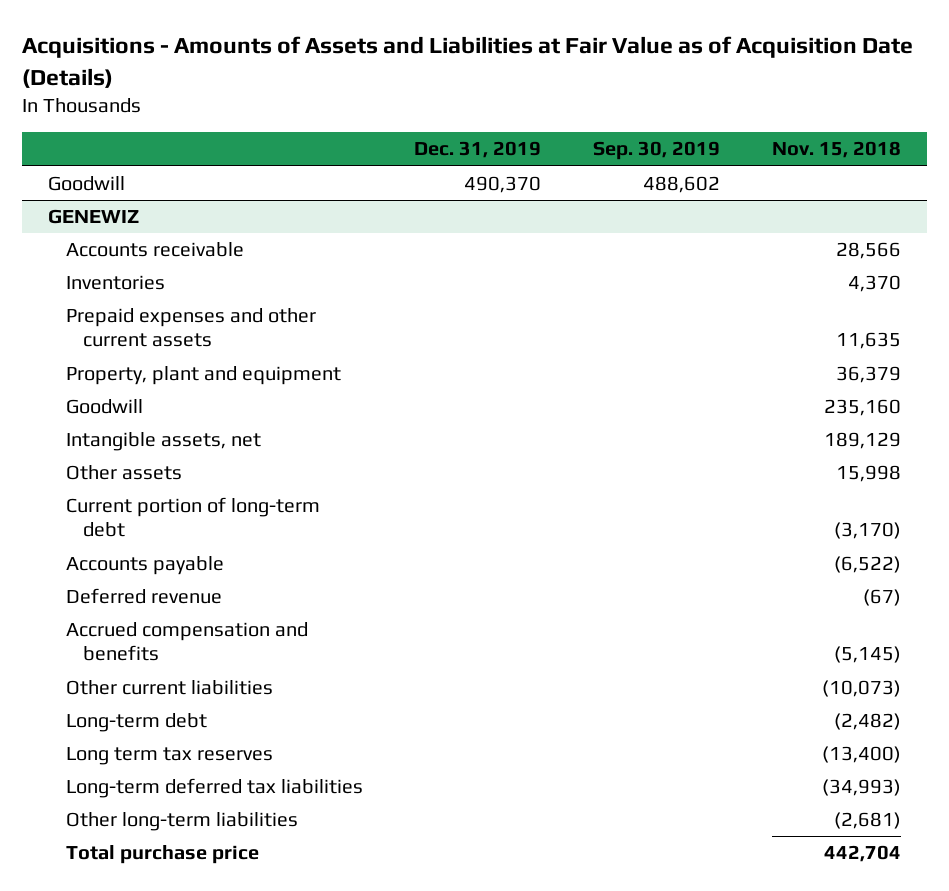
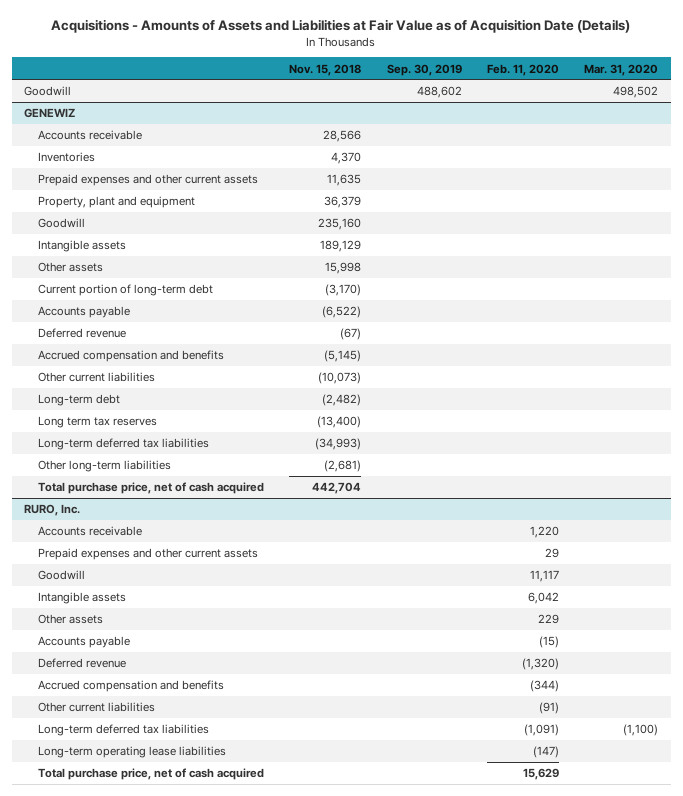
- | Dec. 31, 2019 | Sep. 30, 2019 | Nov. 15, 2018
+ | Nov. 15, 2018 | Sep. 30, 2019 | Feb. 11, 2020 | Mar. 31, 2020
@ GENEWIZ
- Intangible assets, net | | | 189,129
+ Intangible assets | 189,129 | | |
- Total purchase price | | | 442,704
+ Total purchase price, net of cash acquired | 442,704 | | |
+ RURO, Inc.
+ Accounts receivable | | | 1,220 |
+ Prepaid expenses and other current assets | | | 29 |
+ Goodwill | | | 11,117 |
+ Intangible assets | | | 6,042 |
+ Other assets | | | 229 |
+ Accounts payable | | | (15) |
+ Deferred revenue | | | (1,320) |
+ Accrued compensation and benefits | | | (344) |
+ Other current liabilities | | | (91) |
+ Long-term deferred tax liabilities | | | (1,091) | (1,100)
+ Long-term operating lease liabilities | | | (147) |
+ Total purchase price, net of cash acquired | | | 15,629 |

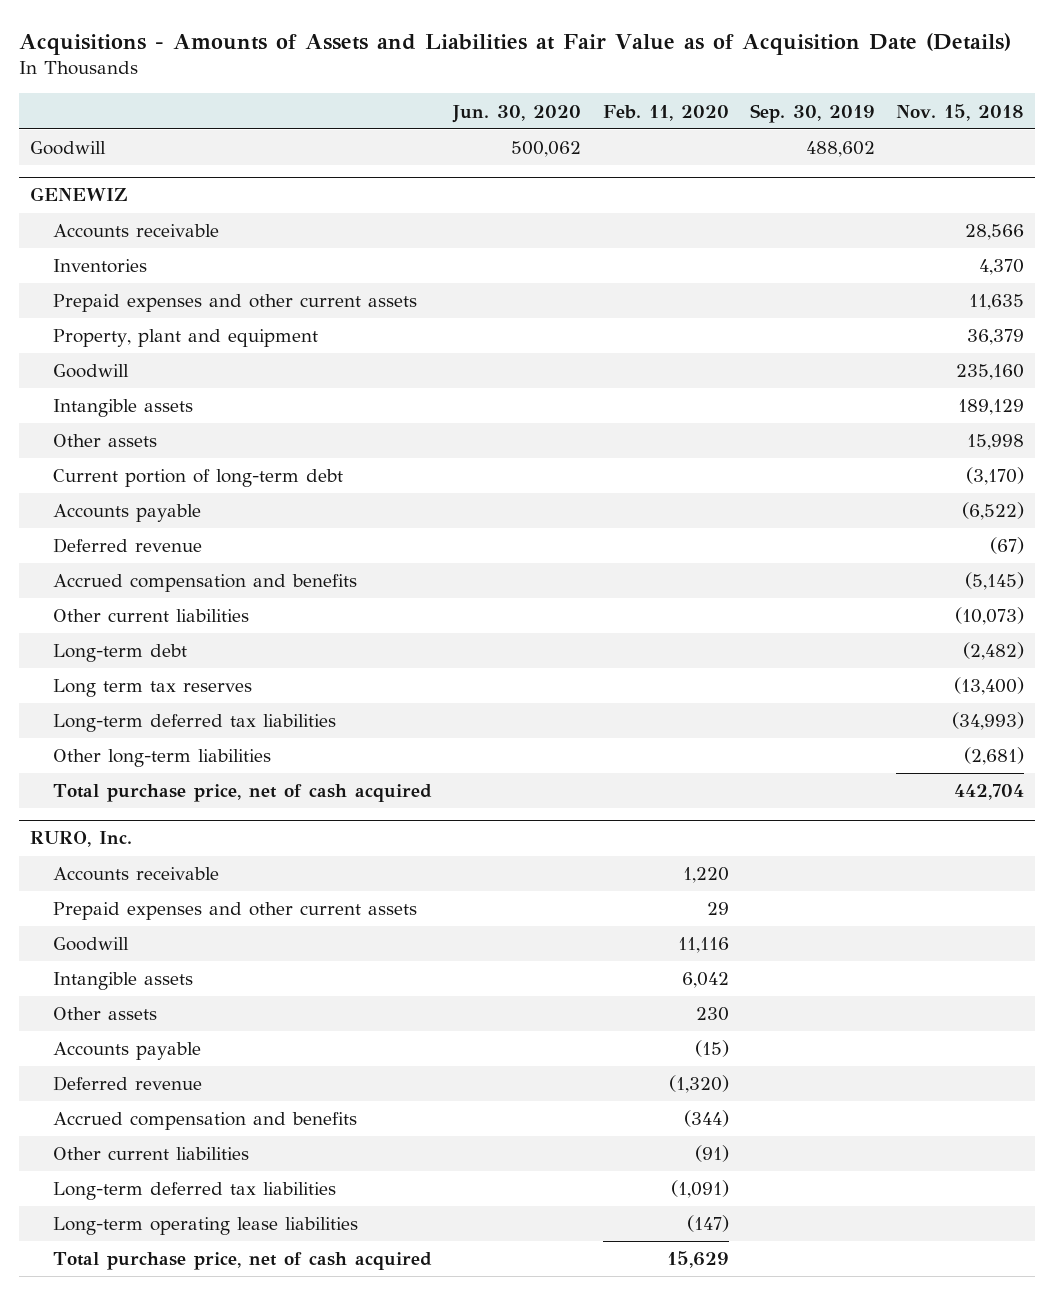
- | Nov. 15, 2018 | Sep. 30, 2019 | Feb. 11, 2020 | Mar. 31, 2020
+ | Jun. 30, 2020 | Feb. 11, 2020 | Sep. 30, 2019 | Nov. 15, 2018
@ RURO, Inc.
- Goodwill | | | 11,117 |
+ Goodwill | | 11,116 | |
- Other assets | | | 229 |
+ Other assets | | 230 | |

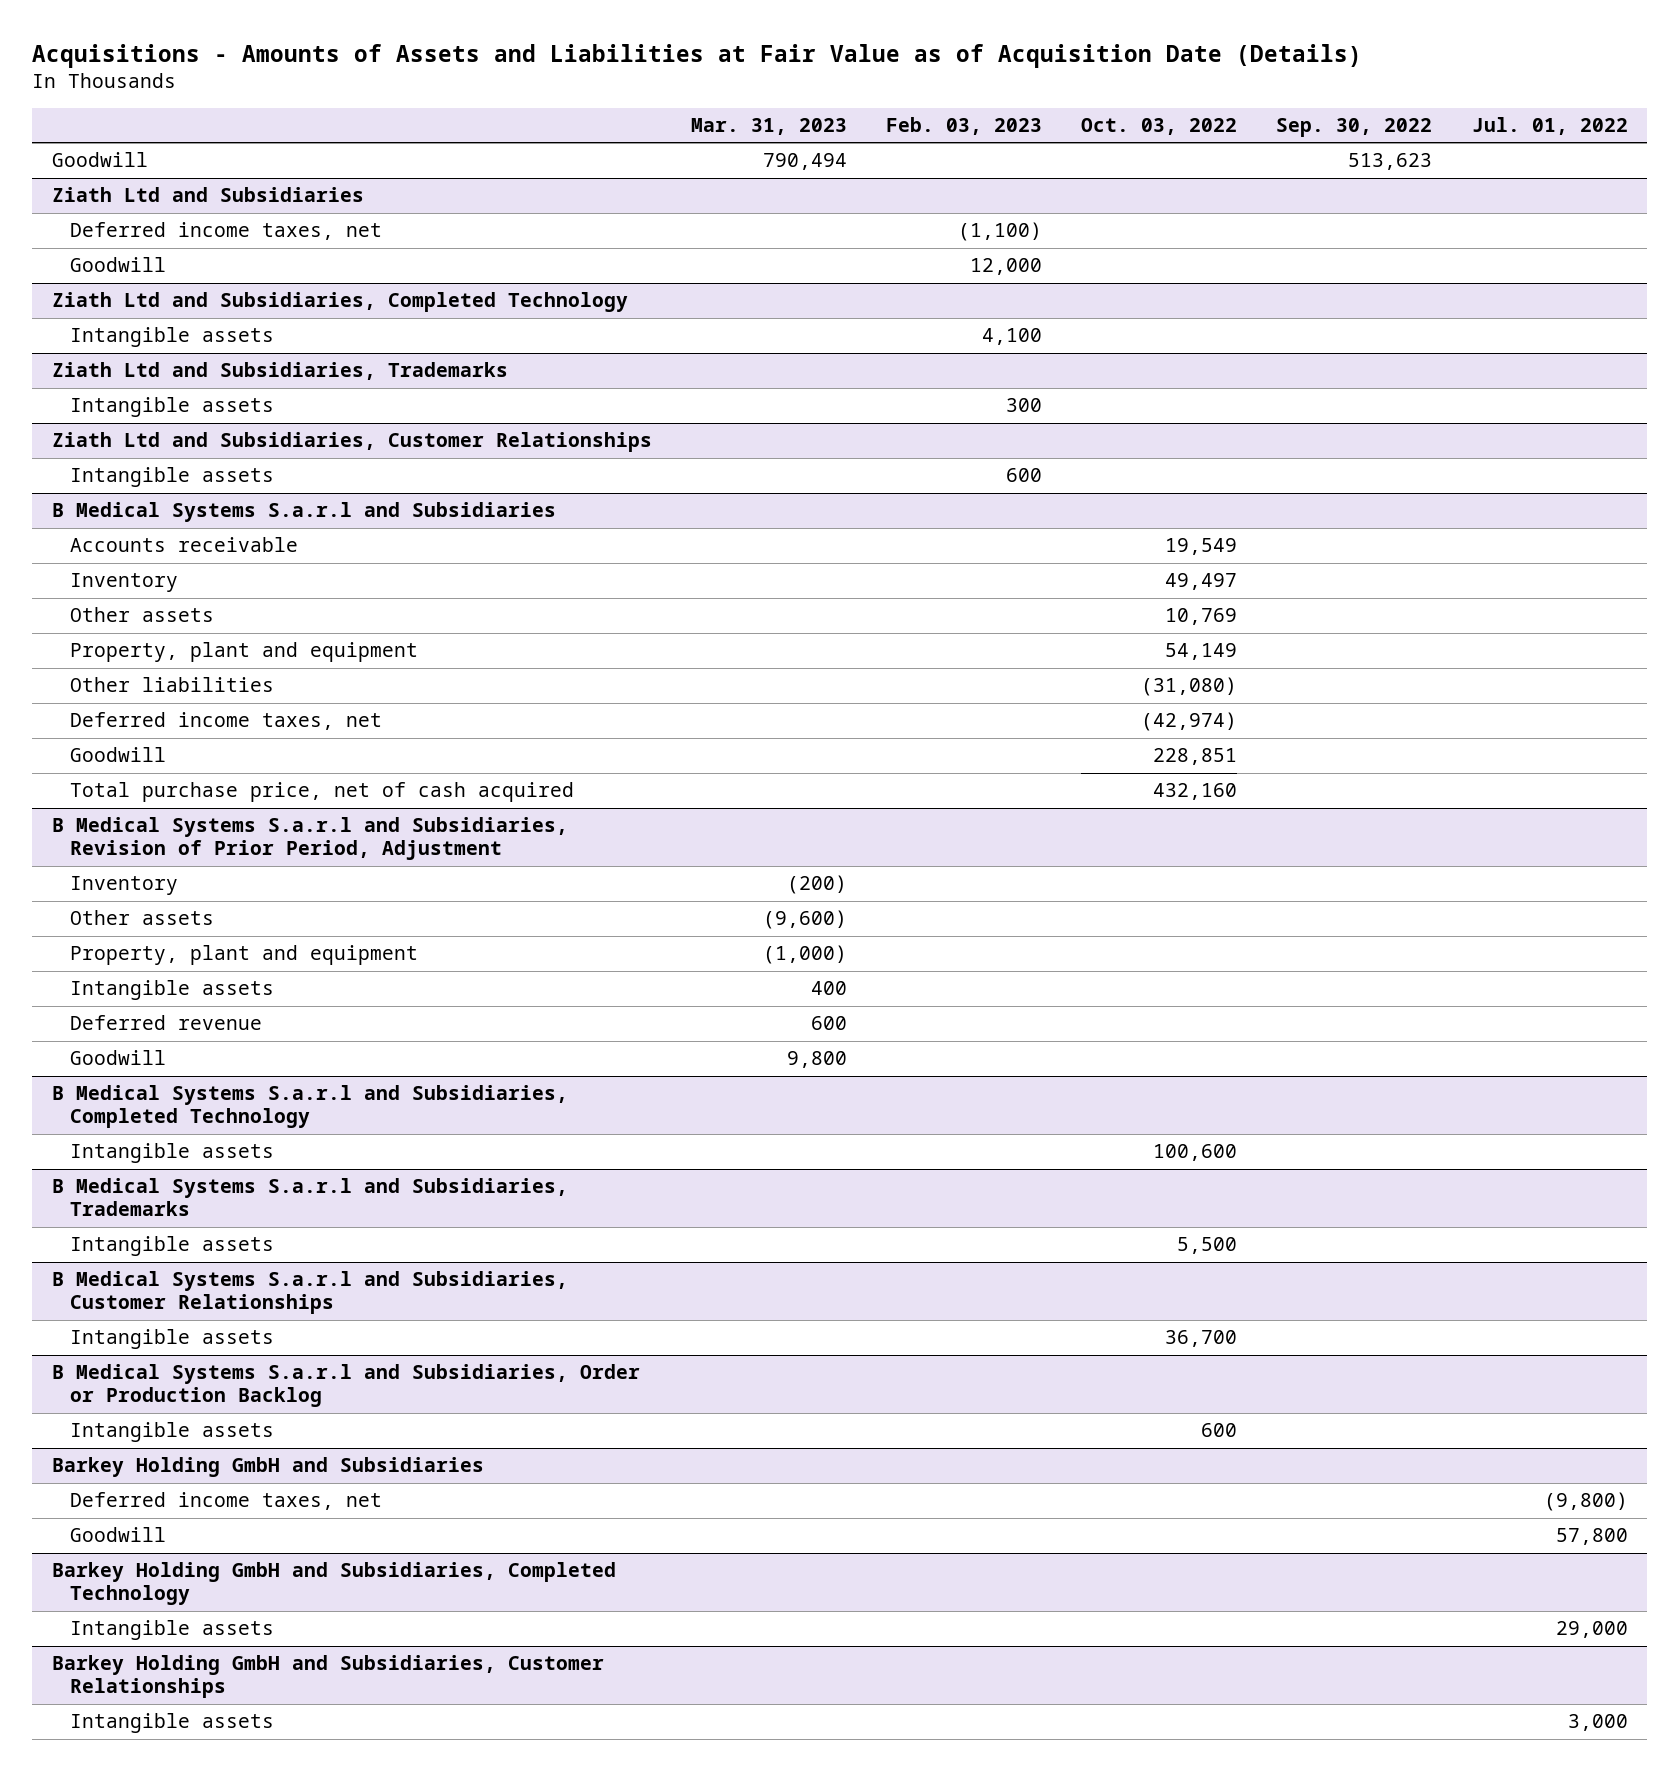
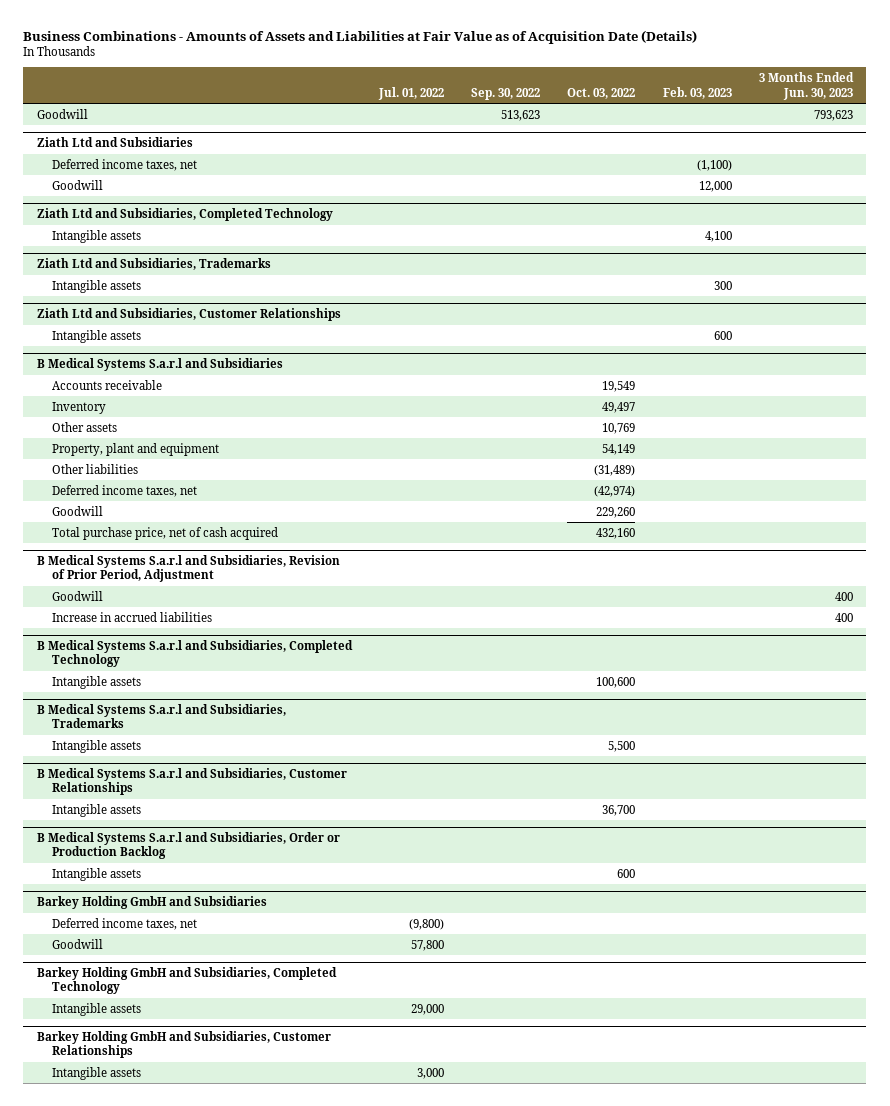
- Acquisitions - Amounts of Assets and Liabilities at Fair Value as of Acquisition Date (Details)
+ Business Combinations - Amounts of Assets and Liabilities at Fair Value as of Acquisition Date (Details)
- | Mar. 31, 2023 | Feb. 03, 2023 | Oct. 03, 2022 | Sep. 30, 2022 | Jul. 01, 2022
+ | Jul. 01, 2022 | Sep. 30, 2022 | Oct. 03, 2022 | Feb. 03, 2023 | 3 Months Ended Jun. 30, 2023
@ B Medical Systems S.a.r.l and Subsidiaries
- Other liabilities | | | (31,080) | |
+ Other liabilities | | | (31,489) | |
- Goodwill | | | 228,851 | |
+ Goodwill | | | 229,260 | |
@ B Medical Systems S.a.r.l and Subsidiaries, Revision of Prior Period, Adjustment
- Inventory | (200) | | | |
- Other assets | (9,600) | | | |
- Property, plant and equipment | (1,000) | | | |
- Intangible assets | 400 | | | |
- Deferred revenue | 600 | | | |
+ Increase in accrued liabilities | | | | | 400

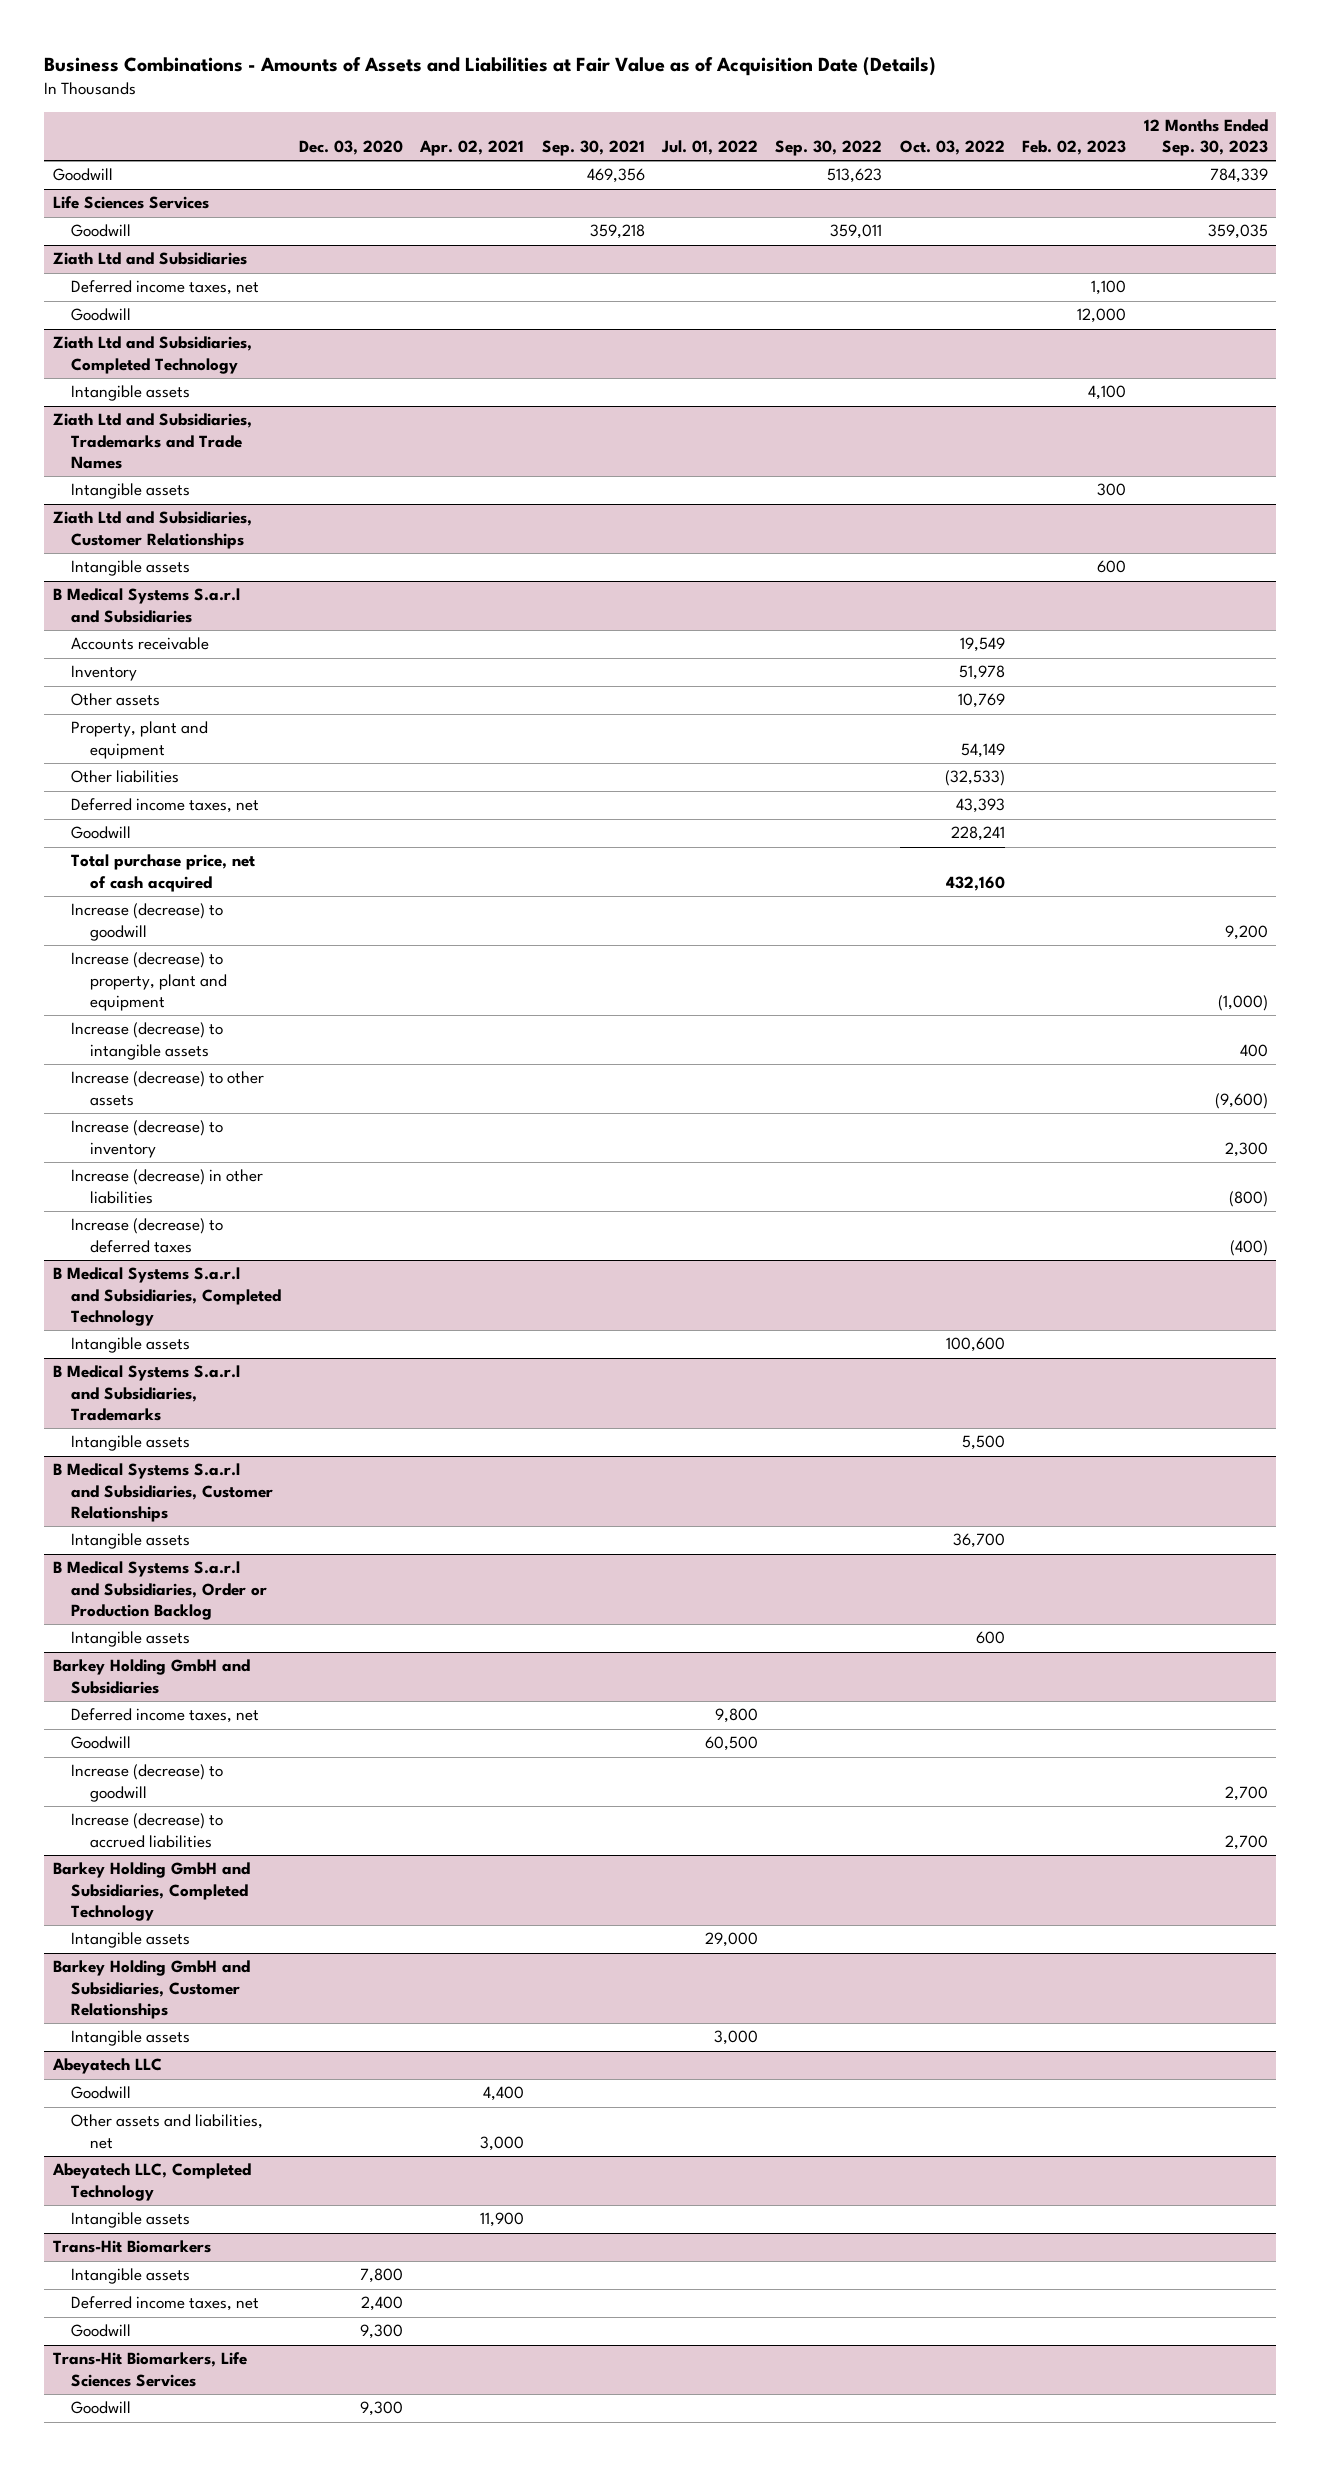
- | Jul. 01, 2022 | Sep. 30, 2022 | Oct. 03, 2022 | Feb. 03, 2023 | 3 Months Ended Jun. 30, 2023
+ | Dec. 03, 2020 | Apr. 02, 2021 | Sep. 30, 2021 | Jul. 01, 2022 | Sep. 30, 2022 | Oct. 03, 2022 | Feb. 02, 2023 | 12 Months Ended Sep. 30, 2023
+ Life Sciences Services
+ Goodwill | | | 359,218 | | 359,011 | | | 359,035
- Ziath Ltd and Subsidiaries, Trademarks
+ Ziath Ltd and Subsidiaries, Trademarks and Trade Names
@ B Medical Systems S.a.r.l and Subsidiaries
- Inventory | | | 49,497 | |
+ Inventory | | | | | | 51,978 | |
- Other liabilities | | | (31,489) | |
- Deferred income taxes, net | | | (42,974) | |
- Goodwill | | | 229,260 | |
+ Other liabilities | | | | | | (32,533) | |
+ Deferred income taxes, net | | | | | | 43,393 | |
+ Goodwill | | | | | | 228,241 | |
- B Medical Systems S.a.r.l and Subsidiaries, Revision of Prior Period, Adjustment
- Goodwill | | | | | 400
- Increase in accrued liabilities | | | | | 400
@ B Medical Systems S.a.r.l and Subsidiaries
+ Increase (decrease) to goodwill | | | | | | | | 9,200
+ Increase (decrease) to property, plant and equipment | | | | | | | | (1,000)
+ Increase (decrease) to intangible assets | | | | | | | | 400
+ Increase (decrease) to other assets | | | | | | | | (9,600)
+ Increase (decrease) to inventory | | | | | | | | 2,300
+ Increase (decrease) in other liabilities | | | | | | | | (800)
+ Increase (decrease) to deferred taxes | | | | | | | | (400)
@ Barkey Holding GmbH and Subsidiaries
- Deferred income taxes, net | (9,800) | | | |
- Goodwill | 57,800 | | | |
+ Deferred income taxes, net | | | | 9,800 | | | |
+ Goodwill | | | | 60,500 | | | |
+ Increase (decrease) to goodwill | | | | | | | | 2,700
+ Increase (decrease) to accrued liabilities | | | | | | | | 2,700
+ Abeyatech LLC
+ Goodwill | | 4,400 | | | | | |
+ Other assets and liabilities, net | | 3,000 | | | | | |
+ Abeyatech LLC, Completed Technology
+ Intangible assets | | 11,900 | | | | | |
+ Trans-Hit Biomarkers
+ Intangible assets | 7,800 | | | | | | |
+ Deferred income taxes, net | 2,400 | | | | | | |
+ Goodwill | 9,300 | | | | | | |
+ Trans-Hit Biomarkers, Life Sciences Services
+ Goodwill | 9,300 | | | | | | |

